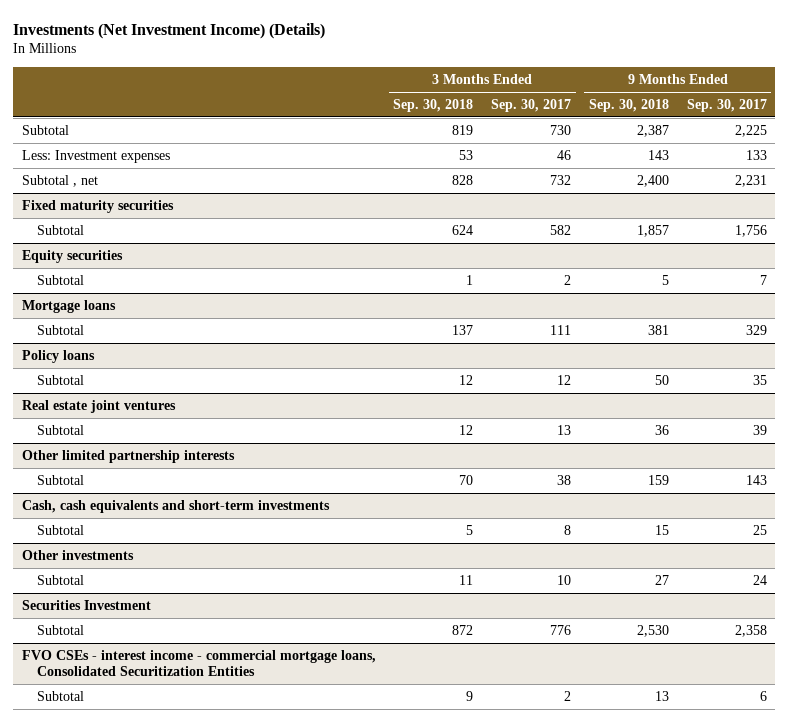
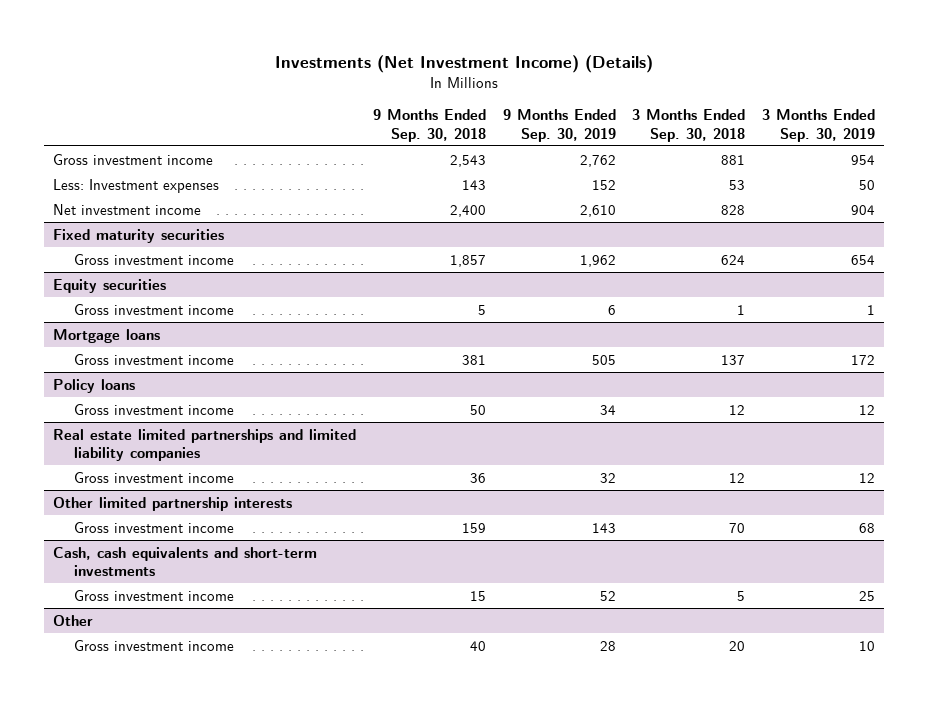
- | 3 Months Ended Sep. 30, 2018 | 3 Months Ended Sep. 30, 2017 | 9 Months Ended Sep. 30, 2018 | 9 Months Ended Sep. 30, 2017
+ | 9 Months Ended Sep. 30, 2018 | 9 Months Ended Sep. 30, 2019 | 3 Months Ended Sep. 30, 2018 | 3 Months Ended Sep. 30, 2019
- Subtotal | 819 | 730 | 2,387 | 2,225
+ Gross investment income | 2,543 | 2,762 | 881 | 954
- Subtotal , net | 828 | 732 | 2,400 | 2,231
+ Net investment income | 2,400 | 2,610 | 828 | 904
@ Fixed maturity securities
- Subtotal | 624 | 582 | 1,857 | 1,756
+ Gross investment income | 1,857 | 1,962 | 624 | 654
@ Equity securities
- Subtotal | 1 | 2 | 5 | 7
+ Gross investment income | 5 | 6 | 1 | 1
@ Mortgage loans
- Subtotal | 137 | 111 | 381 | 329
+ Gross investment income | 381 | 505 | 137 | 172
@ Policy loans
- Subtotal | 12 | 12 | 50 | 35
- Real estate joint ventures
- Subtotal | 12 | 13 | 36 | 39
@ Policy loans
+ Gross investment income | 50 | 34 | 12 | 12
+ Real estate limited partnerships and limited liability companies
+ Gross investment income | 36 | 32 | 12 | 12
@ Other limited partnership interests
- Subtotal | 70 | 38 | 159 | 143
+ Gross investment income | 159 | 143 | 70 | 68
@ Cash, cash equivalents and short-term investments
- Subtotal | 5 | 8 | 15 | 25
- Other investments
- Subtotal | 11 | 10 | 27 | 24
- Securities Investment
- Subtotal | 872 | 776 | 2,530 | 2,358
- FVO CSEs - interest income - commercial mortgage loans, Consolidated Securitization Entities
- Subtotal | 9 | 2 | 13 | 6
@ Cash, cash equivalents and short-term investments
+ Gross investment income | 15 | 52 | 5 | 25
+ Other
+ Gross investment income | 40 | 28 | 20 | 10

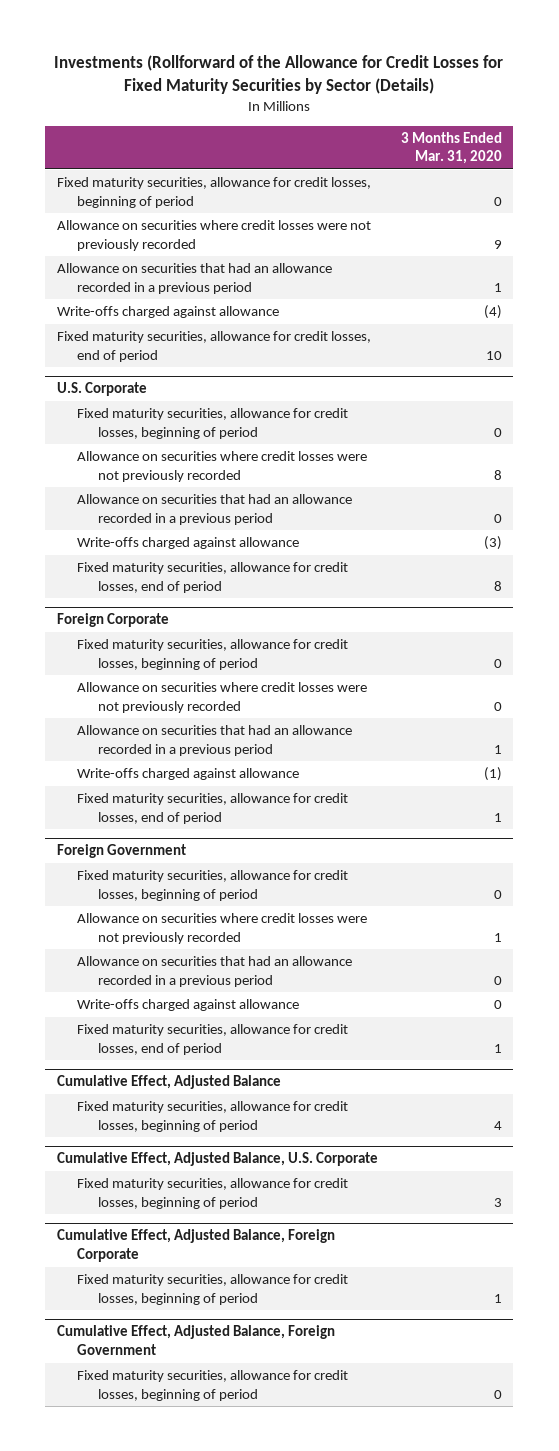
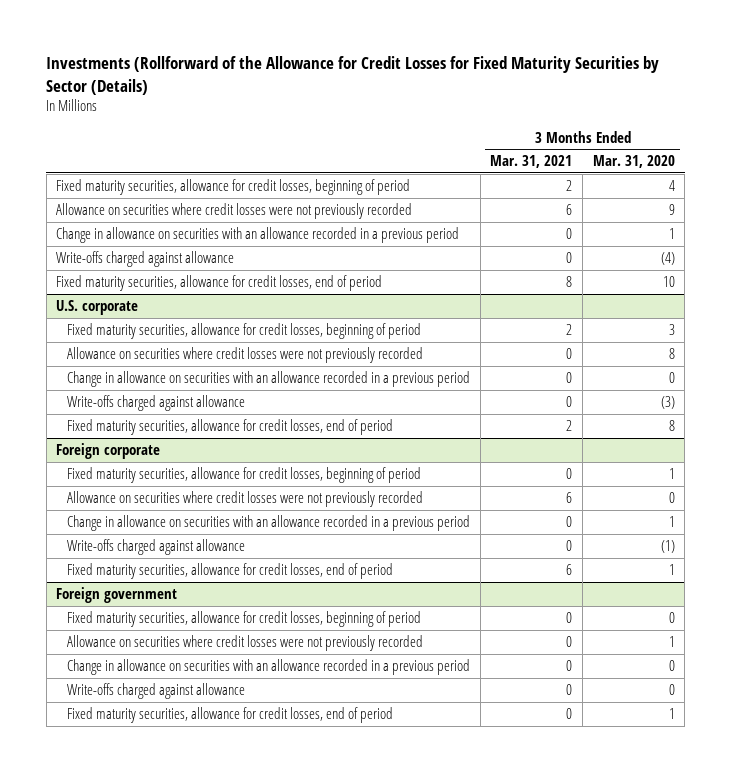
- | 3 Months Ended Mar. 31, 2020
+ | 3 Months Ended Mar. 31, 2021 | 3 Months Ended Mar. 31, 2020
- Fixed maturity securities, allowance for credit losses, beginning of period | 0
+ Fixed maturity securities, allowance for credit losses, beginning of period | 2 | 4
- Allowance on securities that had an allowance recorded in a previous period | 1
+ Change in allowance on securities with an allowance recorded in a previous period | 0 | 1
- U.S. Corporate
- Fixed maturity securities, allowance for credit losses, beginning of period | 0
+ U.S. corporate
+ Fixed maturity securities, allowance for credit losses, beginning of period | 2 | 3
- Allowance on securities that had an allowance recorded in a previous period | 0
+ Change in allowance on securities with an allowance recorded in a previous period | 0 | 0
- Foreign Corporate
- Fixed maturity securities, allowance for credit losses, beginning of period | 0
+ Foreign corporate
+ Fixed maturity securities, allowance for credit losses, beginning of period | 0 | 1
- Allowance on securities that had an allowance recorded in a previous period | 1
+ Change in allowance on securities with an allowance recorded in a previous period | 0 | 1
- Foreign Government
+ Foreign government
- Allowance on securities that had an allowance recorded in a previous period | 0
+ Change in allowance on securities with an allowance recorded in a previous period | 0 | 0
- Cumulative Effect, Adjusted Balance
- Fixed maturity securities, allowance for credit losses, beginning of period | 4
- Cumulative Effect, Adjusted Balance, U.S. Corporate
- Fixed maturity securities, allowance for credit losses, beginning of period | 3
- Cumulative Effect, Adjusted Balance, Foreign Corporate
- Fixed maturity securities, allowance for credit losses, beginning of period | 1
- Cumulative Effect, Adjusted Balance, Foreign Government
- Fixed maturity securities, allowance for credit losses, beginning of period | 0

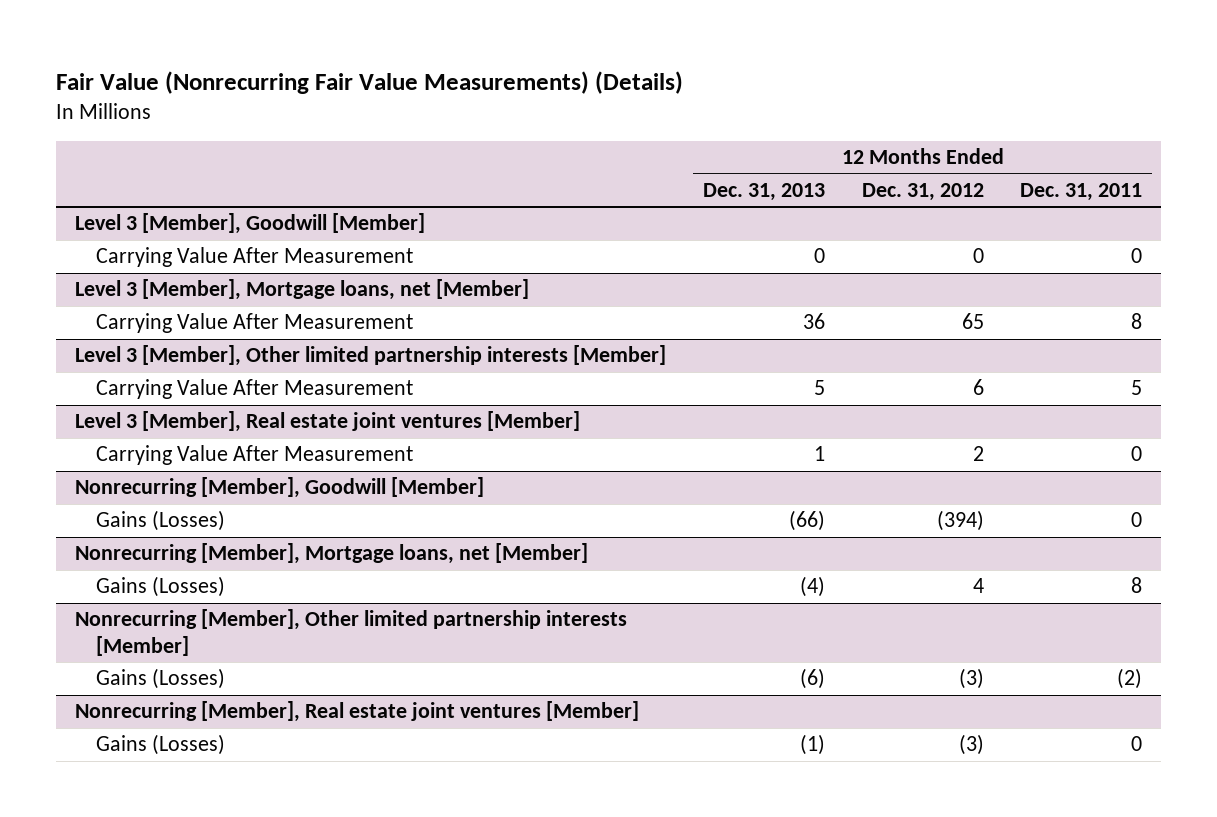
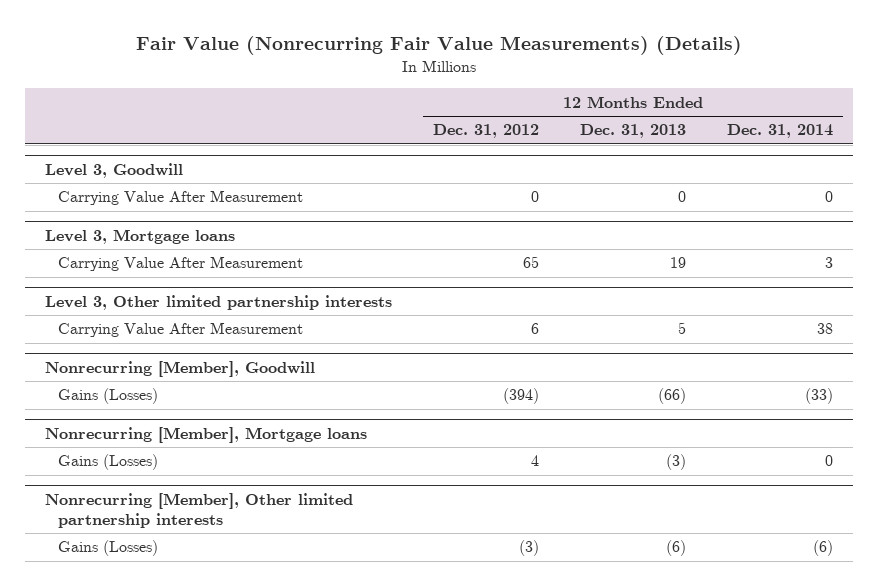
- | 12 Months Ended Dec. 31, 2013 | 12 Months Ended Dec. 31, 2012 | 12 Months Ended Dec. 31, 2011
+ | 12 Months Ended Dec. 31, 2012 | 12 Months Ended Dec. 31, 2013 | 12 Months Ended Dec. 31, 2014
- Level 3 [Member], Goodwill [Member]
+ Level 3, Goodwill
- Level 3 [Member], Mortgage loans, net [Member]
- Carrying Value After Measurement | 36 | 65 | 8
- Level 3 [Member], Other limited partnership interests [Member]
+ Level 3, Mortgage loans
+ Carrying Value After Measurement | 65 | 19 | 3
+ Level 3, Other limited partnership interests
- Level 3 [Member], Real estate joint ventures [Member]
- Carrying Value After Measurement | 1 | 2 | 0
- Nonrecurring [Member], Goodwill [Member]
+ Nonrecurring [Member], Goodwill
- Nonrecurring [Member], Mortgage loans, net [Member]
- Gains (Losses) | (4) | 4 | 8
- Nonrecurring [Member], Other limited partnership interests [Member]
+ Nonrecurring [Member], Mortgage loans
+ Gains (Losses) | 4 | (3) | 0
+ Nonrecurring [Member], Other limited partnership interests
- Nonrecurring [Member], Real estate joint ventures [Member]
- Gains (Losses) | (1) | (3) | 0

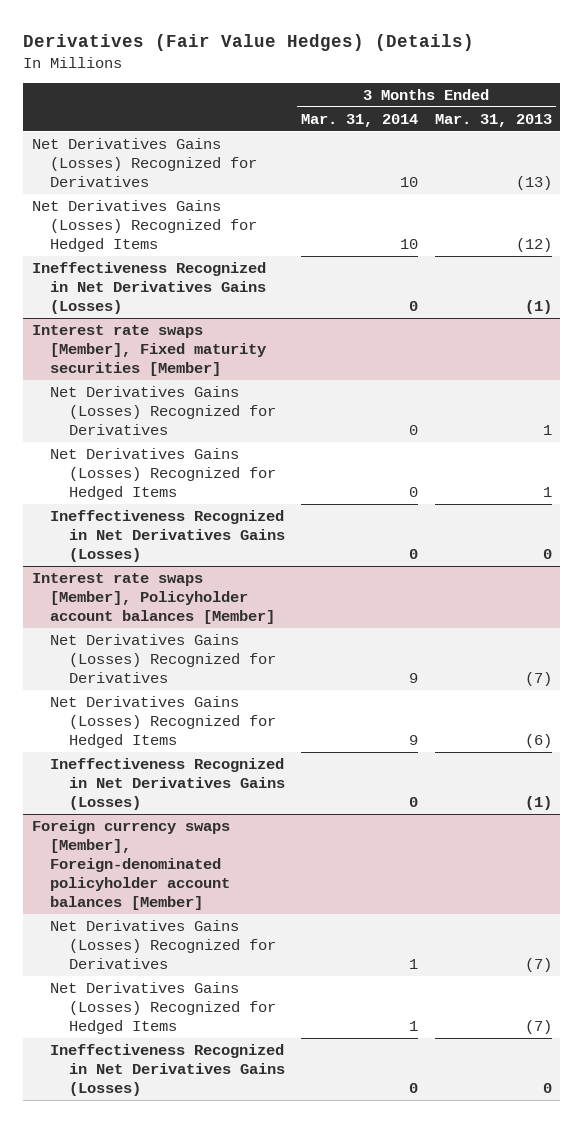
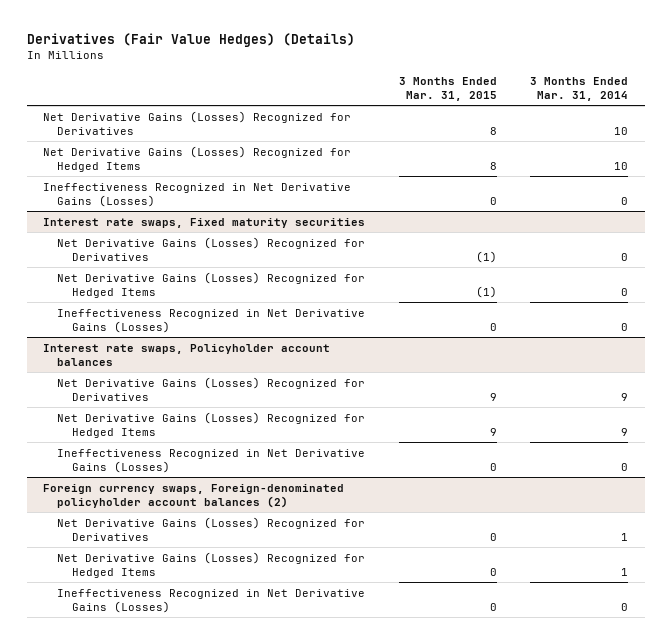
- | 3 Months Ended Mar. 31, 2014 | 3 Months Ended Mar. 31, 2013
+ | 3 Months Ended Mar. 31, 2015 | 3 Months Ended Mar. 31, 2014
- Net Derivatives Gains (Losses) Recognized for Derivatives | 10 | (13)
- Net Derivatives Gains (Losses) Recognized for Hedged Items | 10 | (12)
- Ineffectiveness Recognized in Net Derivatives Gains (Losses) | 0 | (1)
- Interest rate swaps [Member], Fixed maturity securities [Member]
- Net Derivatives Gains (Losses) Recognized for Derivatives | 0 | 1
- Net Derivatives Gains (Losses) Recognized for Hedged Items | 0 | 1
- Ineffectiveness Recognized in Net Derivatives Gains (Losses) | 0 | 0
- Interest rate swaps [Member], Policyholder account balances [Member]
- Net Derivatives Gains (Losses) Recognized for Derivatives | 9 | (7)
- Net Derivatives Gains (Losses) Recognized for Hedged Items | 9 | (6)
- Ineffectiveness Recognized in Net Derivatives Gains (Losses) | 0 | (1)
- Foreign currency swaps [Member], Foreign-denominated policyholder account balances [Member]
- Net Derivatives Gains (Losses) Recognized for Derivatives | 1 | (7)
- Net Derivatives Gains (Losses) Recognized for Hedged Items | 1 | (7)
- Ineffectiveness Recognized in Net Derivatives Gains (Losses) | 0 | 0
+ Net Derivative Gains (Losses) Recognized for Derivatives | 8 | 10
+ Net Derivative Gains (Losses) Recognized for Hedged Items | 8 | 10
+ Ineffectiveness Recognized in Net Derivative Gains (Losses) | 0 | 0
+ Interest rate swaps, Fixed maturity securities
+ Net Derivative Gains (Losses) Recognized for Derivatives | (1) | 0
+ Net Derivative Gains (Losses) Recognized for Hedged Items | (1) | 0
+ Ineffectiveness Recognized in Net Derivative Gains (Losses) | 0 | 0
+ Interest rate swaps, Policyholder account balances
+ Net Derivative Gains (Losses) Recognized for Derivatives | 9 | 9
+ Net Derivative Gains (Losses) Recognized for Hedged Items | 9 | 9
+ Ineffectiveness Recognized in Net Derivative Gains (Losses) | 0 | 0
+ Foreign currency swaps, Foreign-denominated policyholder account balances (2)
+ Net Derivative Gains (Losses) Recognized for Derivatives | 0 | 1
+ Net Derivative Gains (Losses) Recognized for Hedged Items | 0 | 1
+ Ineffectiveness Recognized in Net Derivative Gains (Losses) | 0 | 0

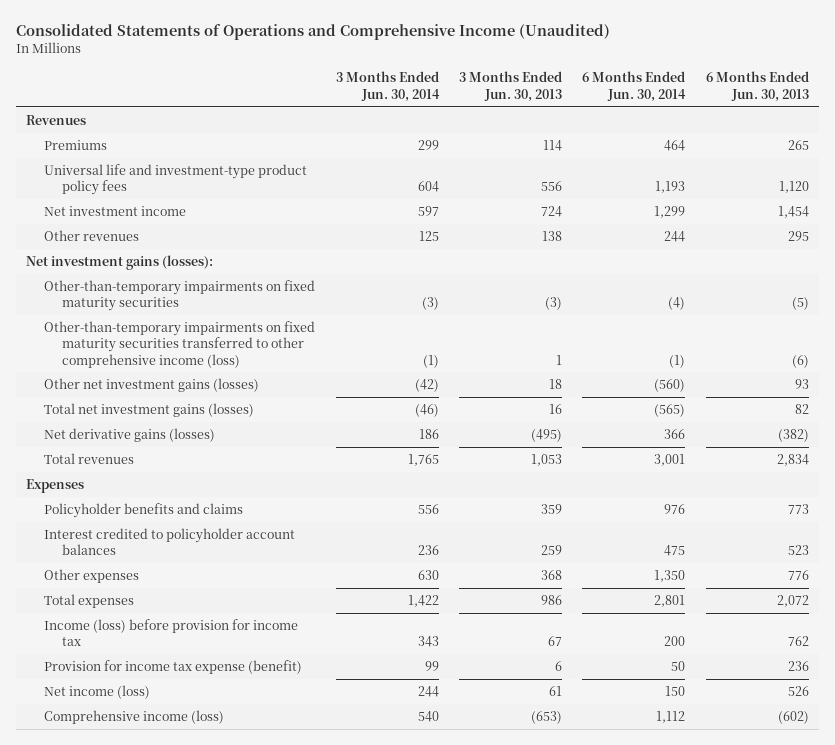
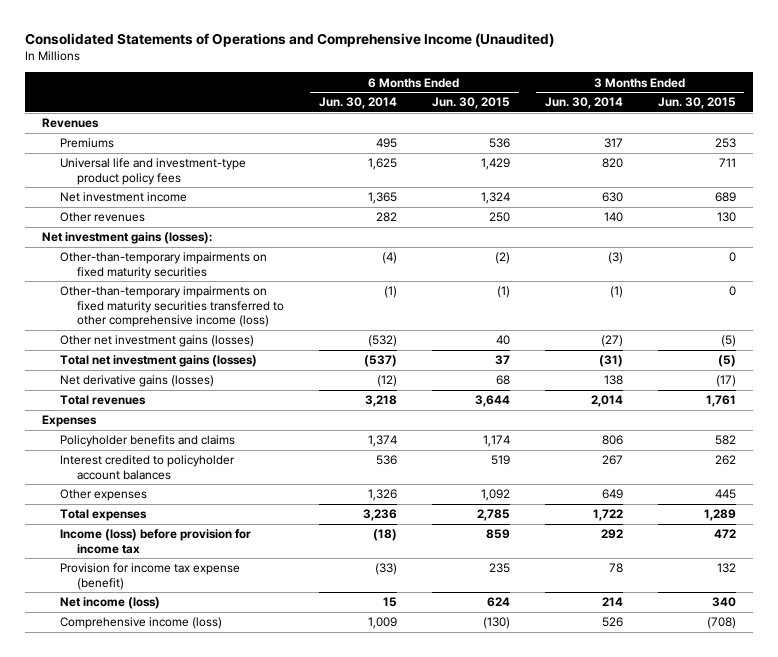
- | 3 Months Ended Jun. 30, 2014 | 3 Months Ended Jun. 30, 2013 | 6 Months Ended Jun. 30, 2014 | 6 Months Ended Jun. 30, 2013
+ | 6 Months Ended Jun. 30, 2014 | 6 Months Ended Jun. 30, 2015 | 3 Months Ended Jun. 30, 2014 | 3 Months Ended Jun. 30, 2015
- Premiums | 299 | 114 | 464 | 265
- Universal life and investment-type product policy fees | 604 | 556 | 1,193 | 1,120
- Net investment income | 597 | 724 | 1,299 | 1,454
- Other revenues | 125 | 138 | 244 | 295
+ Premiums | 495 | 536 | 317 | 253
+ Universal life and investment-type product policy fees | 1,625 | 1,429 | 820 | 711
+ Net investment income | 1,365 | 1,324 | 630 | 689
+ Other revenues | 282 | 250 | 140 | 130
- Other net investment gains (losses) | (42) | 18 | (560) | 93
- Total net investment gains (losses) | (46) | 16 | (565) | 82
- Net derivative gains (losses) | 186 | (495) | 366 | (382)
- Total revenues | 1,765 | 1,053 | 3,001 | 2,834
+ Other net investment gains (losses) | (532) | 40 | (27) | (5)
+ Total net investment gains (losses) | (537) | 37 | (31) | (5)
+ Net derivative gains (losses) | (12) | 68 | 138 | (17)
+ Total revenues | 3,218 | 3,644 | 2,014 | 1,761
- Policyholder benefits and claims | 556 | 359 | 976 | 773
- Interest credited to policyholder account balances | 236 | 259 | 475 | 523
- Other expenses | 630 | 368 | 1,350 | 776
- Total expenses | 1,422 | 986 | 2,801 | 2,072
- Income (loss) before provision for income tax | 343 | 67 | 200 | 762
- Provision for income tax expense (benefit) | 99 | 6 | 50 | 236
- Net income (loss) | 244 | 61 | 150 | 526
- Comprehensive income (loss) | 540 | (653) | 1,112 | (602)
+ Policyholder benefits and claims | 1,374 | 1,174 | 806 | 582
+ Interest credited to policyholder account balances | 536 | 519 | 267 | 262
+ Other expenses | 1,326 | 1,092 | 649 | 445
+ Total expenses | 3,236 | 2,785 | 1,722 | 1,289
+ Income (loss) before provision for income tax | (18) | 859 | 292 | 472
+ Provision for income tax expense (benefit) | (33) | 235 | 78 | 132
+ Net income (loss) | 15 | 624 | 214 | 340
+ Comprehensive income (loss) | 1,009 | (130) | 526 | (708)

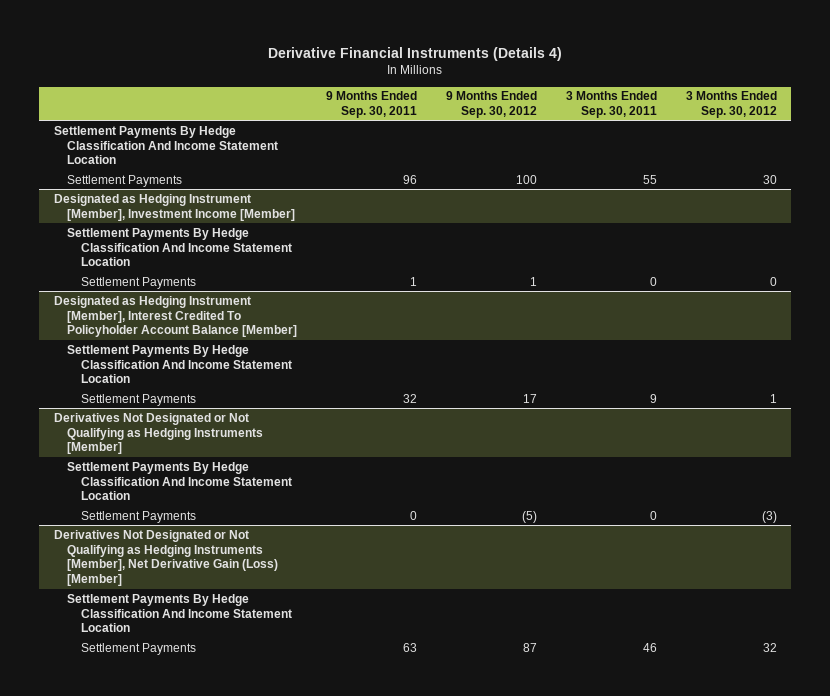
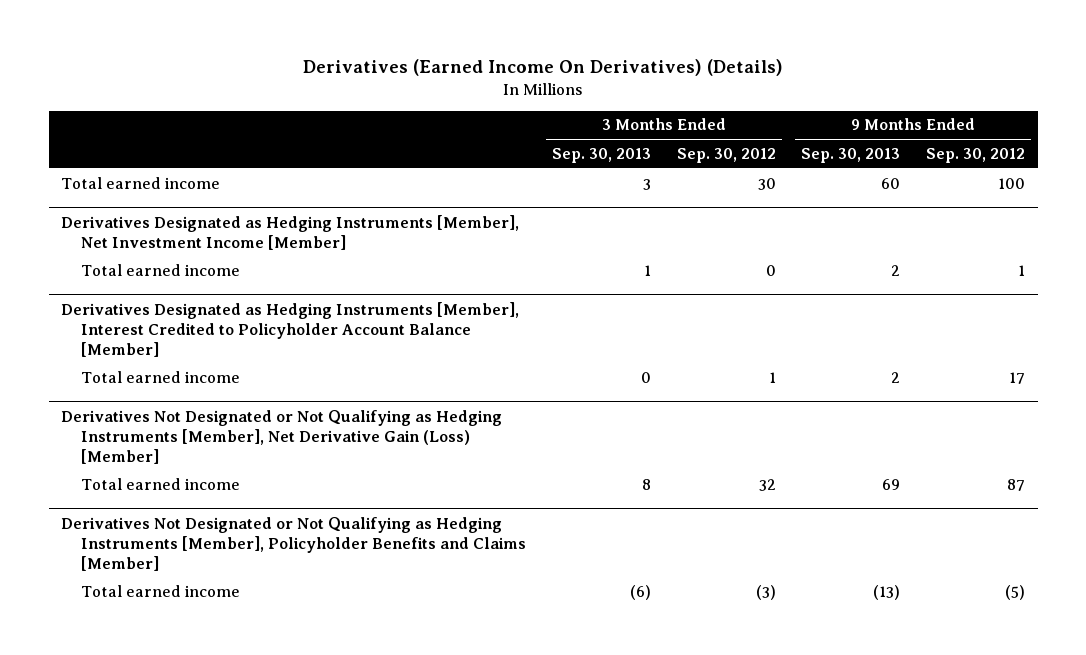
- Derivative Financial Instruments (Details 4)
+ Derivatives (Earned Income On Derivatives) (Details)
- | 9 Months Ended Sep. 30, 2011 | 9 Months Ended Sep. 30, 2012 | 3 Months Ended Sep. 30, 2011 | 3 Months Ended Sep. 30, 2012
+ | 3 Months Ended Sep. 30, 2013 | 3 Months Ended Sep. 30, 2012 | 9 Months Ended Sep. 30, 2013 | 9 Months Ended Sep. 30, 2012
- Settlement Payments By Hedge Classification And Income Statement Location
- Settlement Payments | 96 | 100 | 55 | 30
- Designated as Hedging Instrument [Member], Investment Income [Member]
- Settlement Payments By Hedge Classification And Income Statement Location
- Settlement Payments | 1 | 1 | 0 | 0
- Designated as Hedging Instrument [Member], Interest Credited To Policyholder Account Balance [Member]
- Settlement Payments By Hedge Classification And Income Statement Location
- Settlement Payments | 32 | 17 | 9 | 1
- Derivatives Not Designated or Not Qualifying as Hedging Instruments [Member]
- Settlement Payments By Hedge Classification And Income Statement Location
- Settlement Payments | 0 | (5) | 0 | (3)
+ Total earned income | 3 | 30 | 60 | 100
+ Derivatives Designated as Hedging Instruments [Member], Net Investment Income [Member]
+ Total earned income | 1 | 0 | 2 | 1
+ Derivatives Designated as Hedging Instruments [Member], Interest Credited to Policyholder Account Balance [Member]
+ Total earned income | 0 | 1 | 2 | 17
@ Derivatives Not Designated or Not Qualifying as Hedging Instruments [Member], Net Derivative Gain (Loss) [Member]
- Settlement Payments By Hedge Classification And Income Statement Location
- Settlement Payments | 63 | 87 | 46 | 32
+ Total earned income | 8 | 32 | 69 | 87
+ Derivatives Not Designated or Not Qualifying as Hedging Instruments [Member], Policyholder Benefits and Claims [Member]
+ Total earned income | (6) | (3) | (13) | (5)

